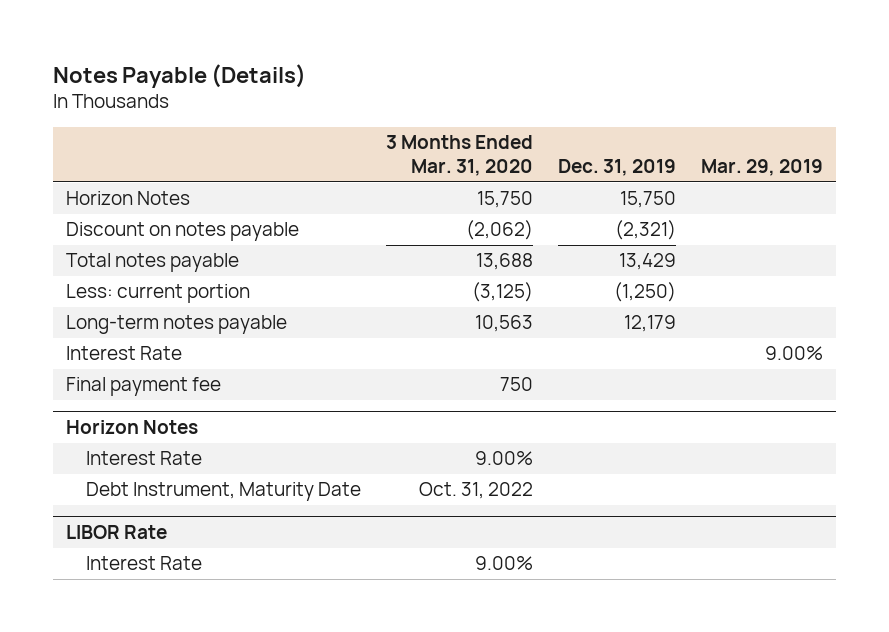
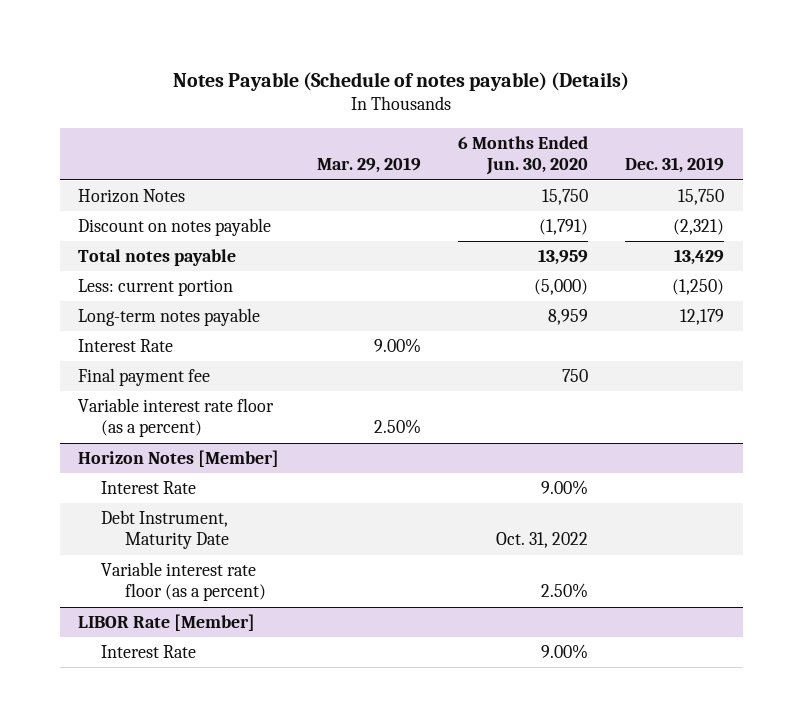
- Notes Payable (Details)
+ Notes Payable (Schedule of notes payable) (Details)
- | 3 Months Ended Mar. 31, 2020 | Dec. 31, 2019 | Mar. 29, 2019
+ | Mar. 29, 2019 | 6 Months Ended Jun. 30, 2020 | Dec. 31, 2019
- Horizon Notes
+ Variable interest rate floor (as a percent) | 2.50% | |
+ Horizon Notes [Member]
- LIBOR Rate
+ Variable interest rate floor (as a percent) | | 2.50% |
+ LIBOR Rate [Member]

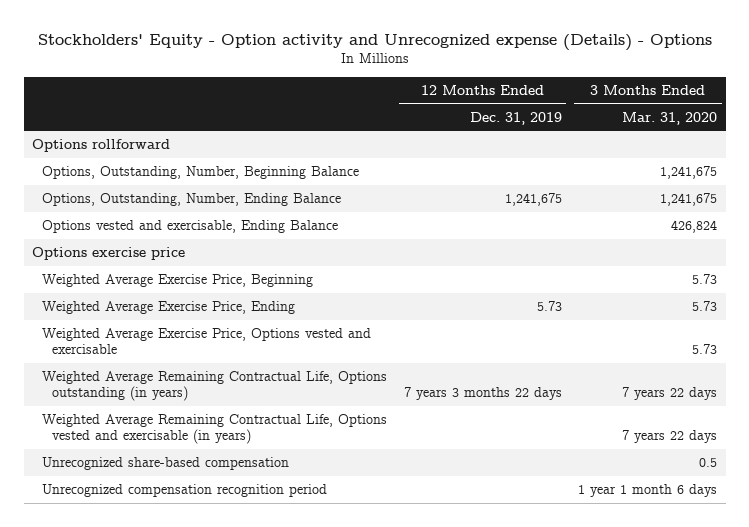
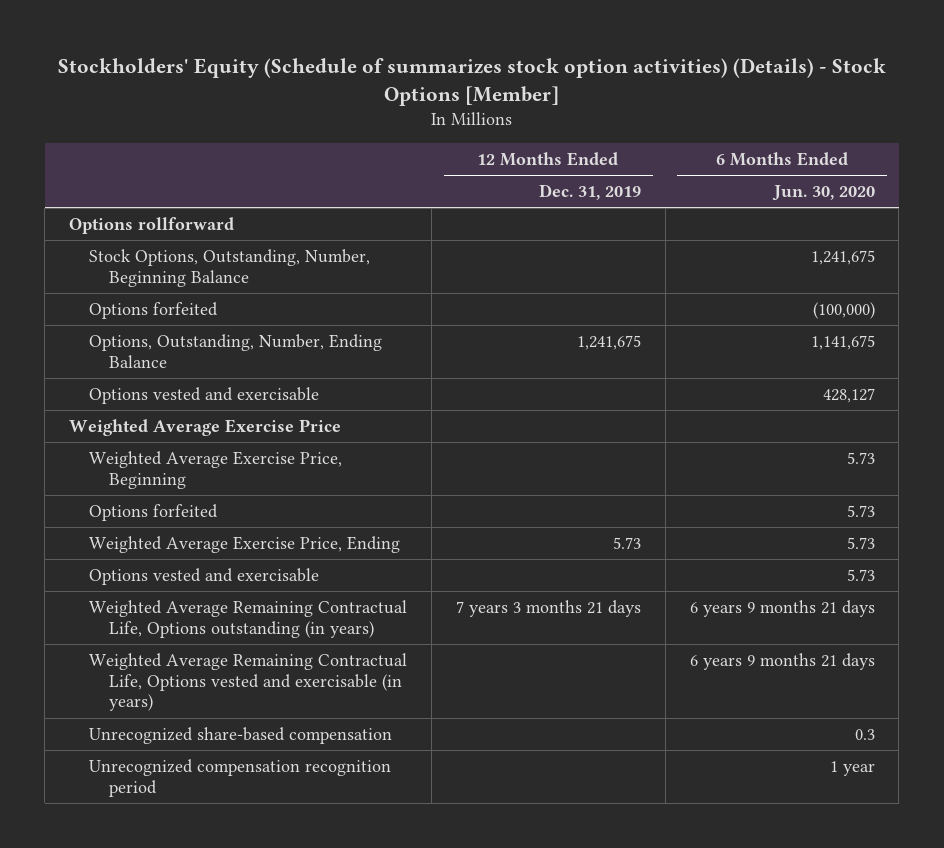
- Stockholders' Equity - Option activity and Unrecognized expense (Details) - Options
+ Stockholders' Equity (Schedule of summarizes stock option activities) (Details) - Stock Options [Member]
- | 12 Months Ended Dec. 31, 2019 | 3 Months Ended Mar. 31, 2020
+ | 12 Months Ended Dec. 31, 2019 | 6 Months Ended Jun. 30, 2020
- Options, Outstanding, Number, Beginning Balance | | 1,241,675
+ Stock Options, Outstanding, Number, Beginning Balance | | 1,241,675
+ Options forfeited | | (100,000)
- Options vested and exercisable, Ending Balance | | 426,824
- Options exercise price
+ Options vested and exercisable | | 428,127
+ Weighted Average Exercise Price
+ Options forfeited | | 5.73
- Weighted Average Exercise Price, Options vested and exercisable | | 5.73
- Weighted Average Remaining Contractual Life, Options outstanding (in years) | 7 years 3 months 22 days | 7 years 22 days
+ Options vested and exercisable | | 5.73
+ Weighted Average Remaining Contractual Life, Options outstanding (in years) | 7 years 3 months 21 days | 6 years 9 months 21 days

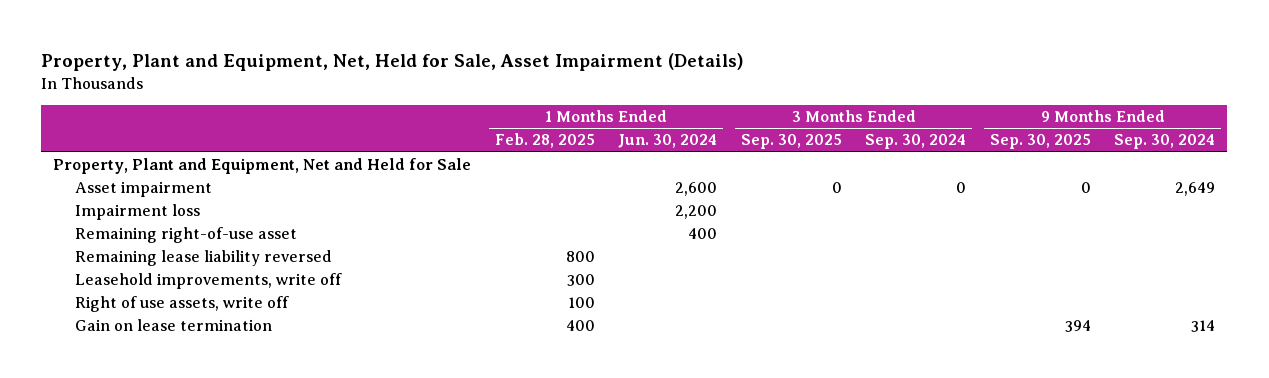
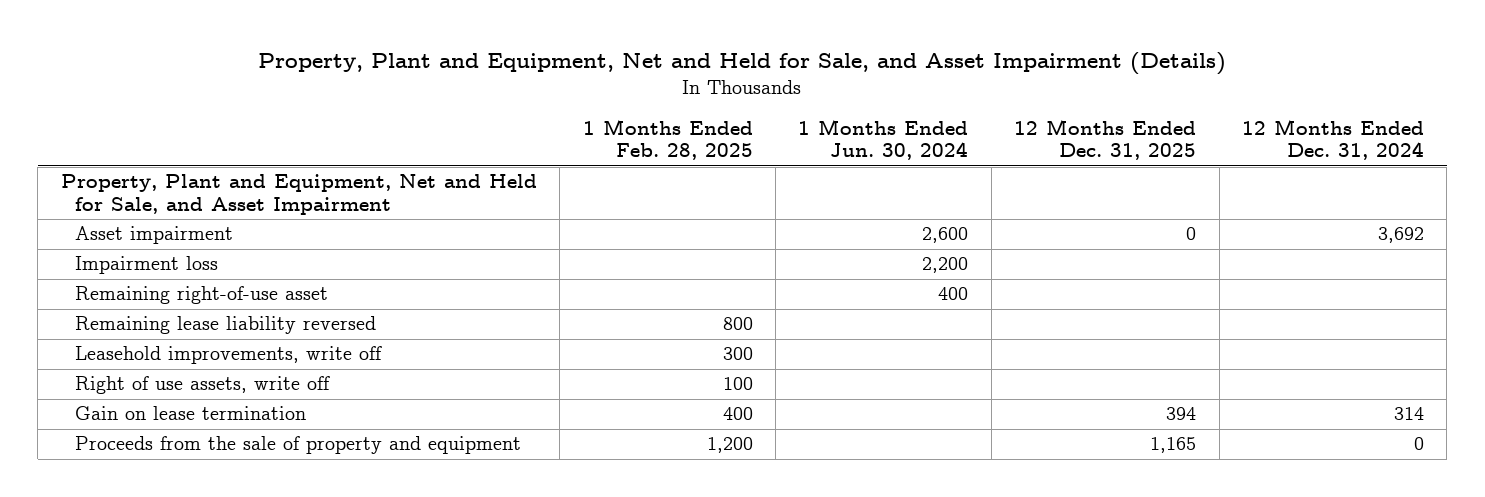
- Property, Plant and Equipment, Net, Held for Sale, Asset Impairment (Details)
+ Property, Plant and Equipment, Net and Held for Sale, and Asset Impairment (Details)
- | 1 Months Ended Feb. 28, 2025 | 1 Months Ended Jun. 30, 2024 | 3 Months Ended Sep. 30, 2025 | 3 Months Ended Sep. 30, 2024 | 9 Months Ended Sep. 30, 2025 | 9 Months Ended Sep. 30, 2024
+ | 1 Months Ended Feb. 28, 2025 | 1 Months Ended Jun. 30, 2024 | 12 Months Ended Dec. 31, 2025 | 12 Months Ended Dec. 31, 2024
- Property, Plant and Equipment, Net and Held for Sale
+ Property, Plant and Equipment, Net and Held for Sale, and Asset Impairment
+ Proceeds from the sale of property and equipment | 1,200 | | 1,165 | 0

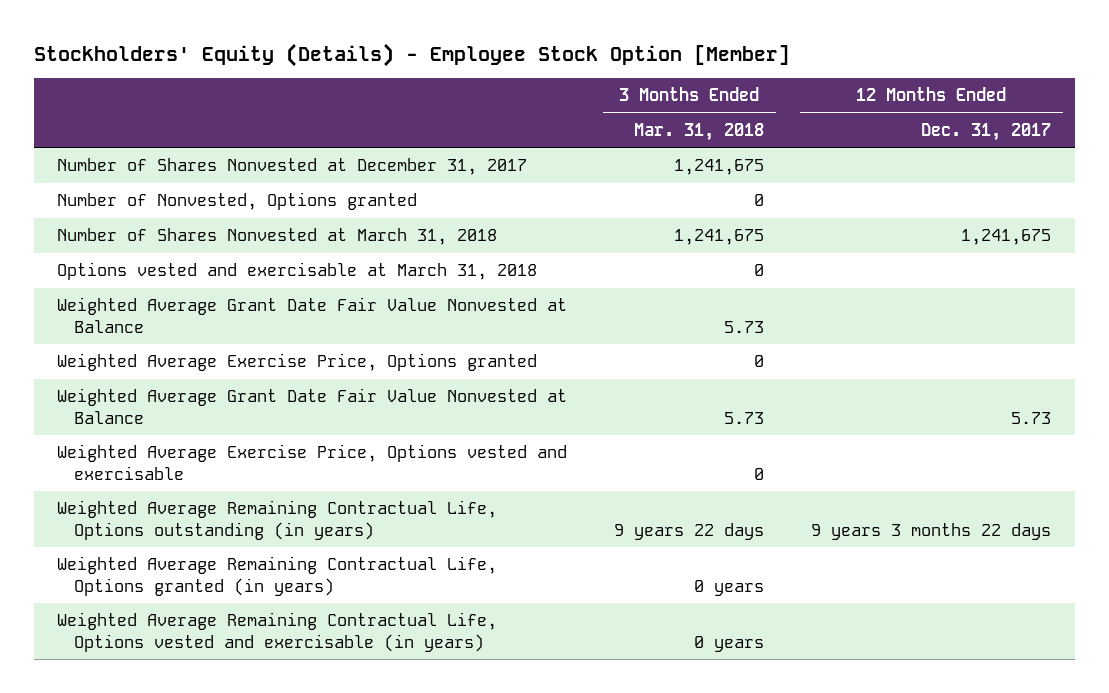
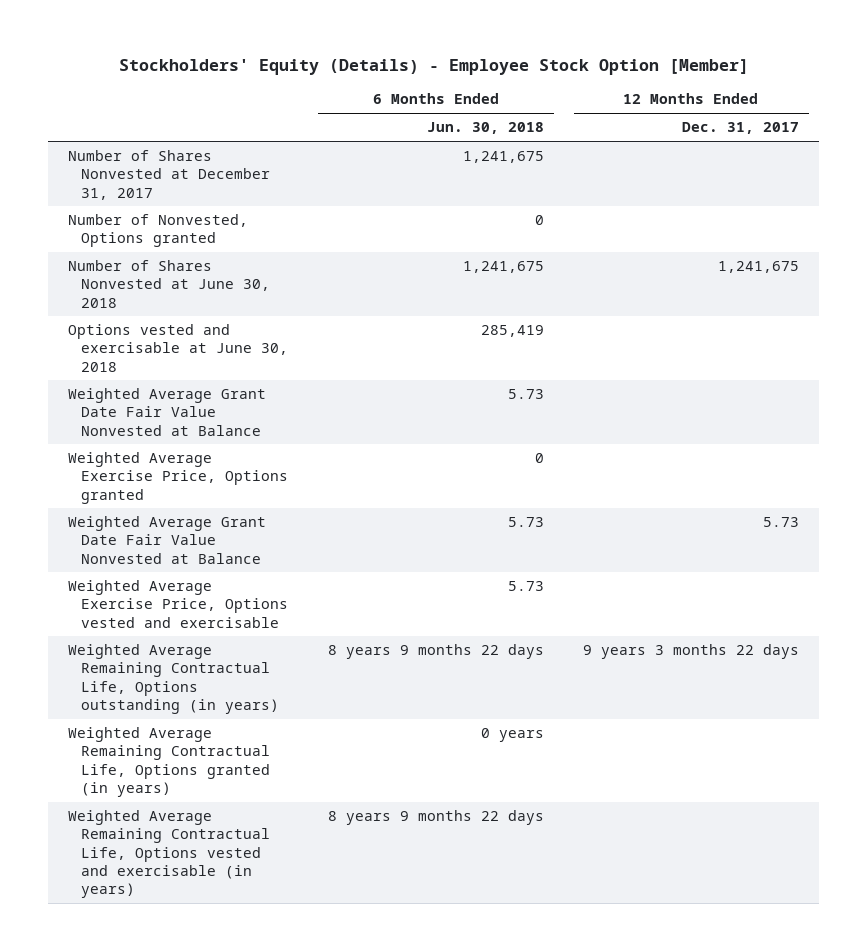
- | 3 Months Ended Mar. 31, 2018 | 12 Months Ended Dec. 31, 2017
+ | 6 Months Ended Jun. 30, 2018 | 12 Months Ended Dec. 31, 2017
- Number of Shares Nonvested at March 31, 2018 | 1,241,675 | 1,241,675
- Options vested and exercisable at March 31, 2018 | 0 |
+ Number of Shares Nonvested at June 30, 2018 | 1,241,675 | 1,241,675
+ Options vested and exercisable at June 30, 2018 | 285,419 |

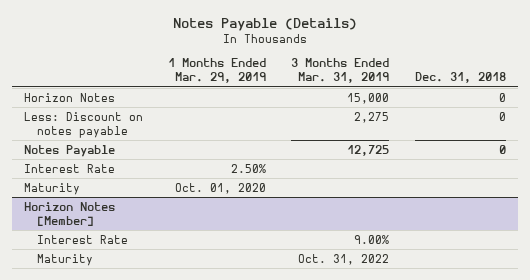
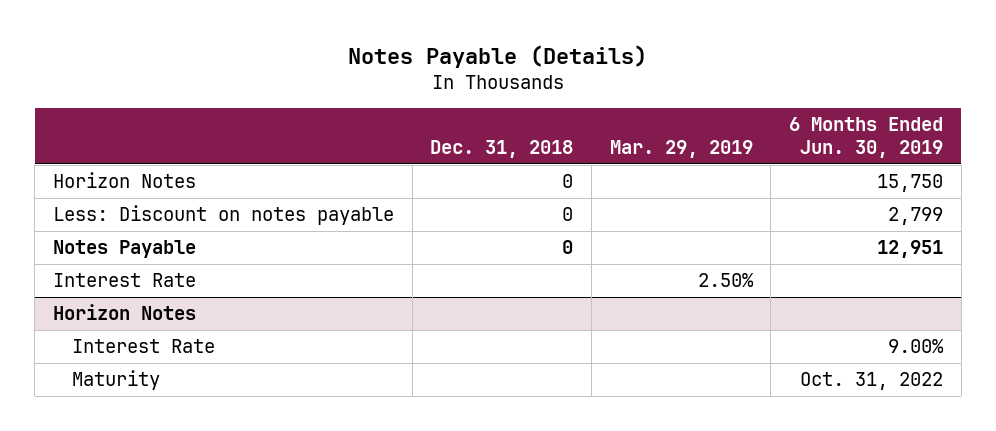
- | 1 Months Ended Mar. 29, 2019 | 3 Months Ended Mar. 31, 2019 | Dec. 31, 2018
+ | Dec. 31, 2018 | Mar. 29, 2019 | 6 Months Ended Jun. 30, 2019
- Maturity | Oct. 01, 2020 | |
- Horizon Notes [Member]
+ Horizon Notes

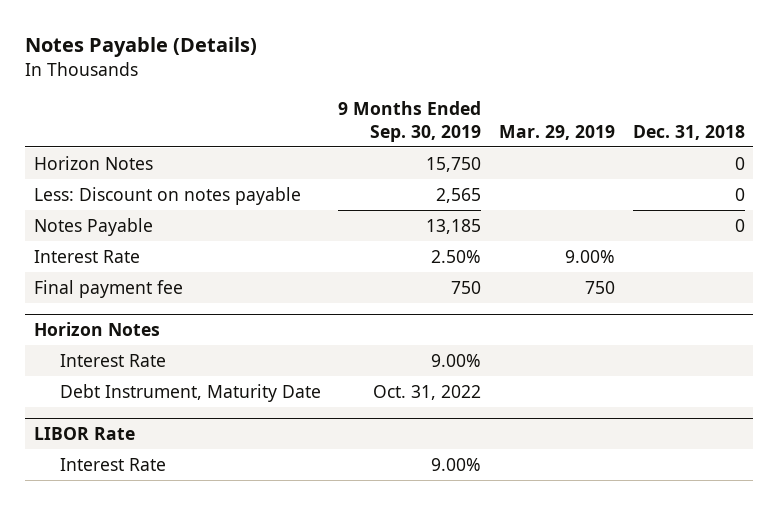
- | Dec. 31, 2018 | Mar. 29, 2019 | 6 Months Ended Jun. 30, 2019
+ | 9 Months Ended Sep. 30, 2019 | Mar. 29, 2019 | Dec. 31, 2018
- Interest Rate | | 2.50% |
+ Interest Rate | 2.50% | 9.00% |
+ Final payment fee | 750 | 750 |
@ Horizon Notes
- Maturity | | | Oct. 31, 2022
+ Debt Instrument, Maturity Date | Oct. 31, 2022 | |
+ LIBOR Rate
+ Interest Rate | 9.00% | |

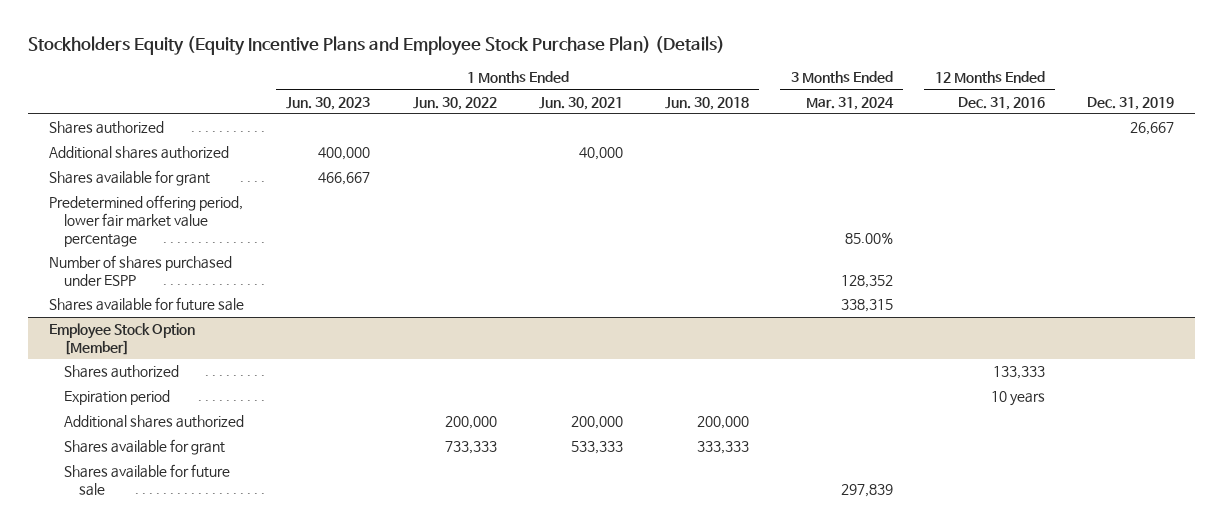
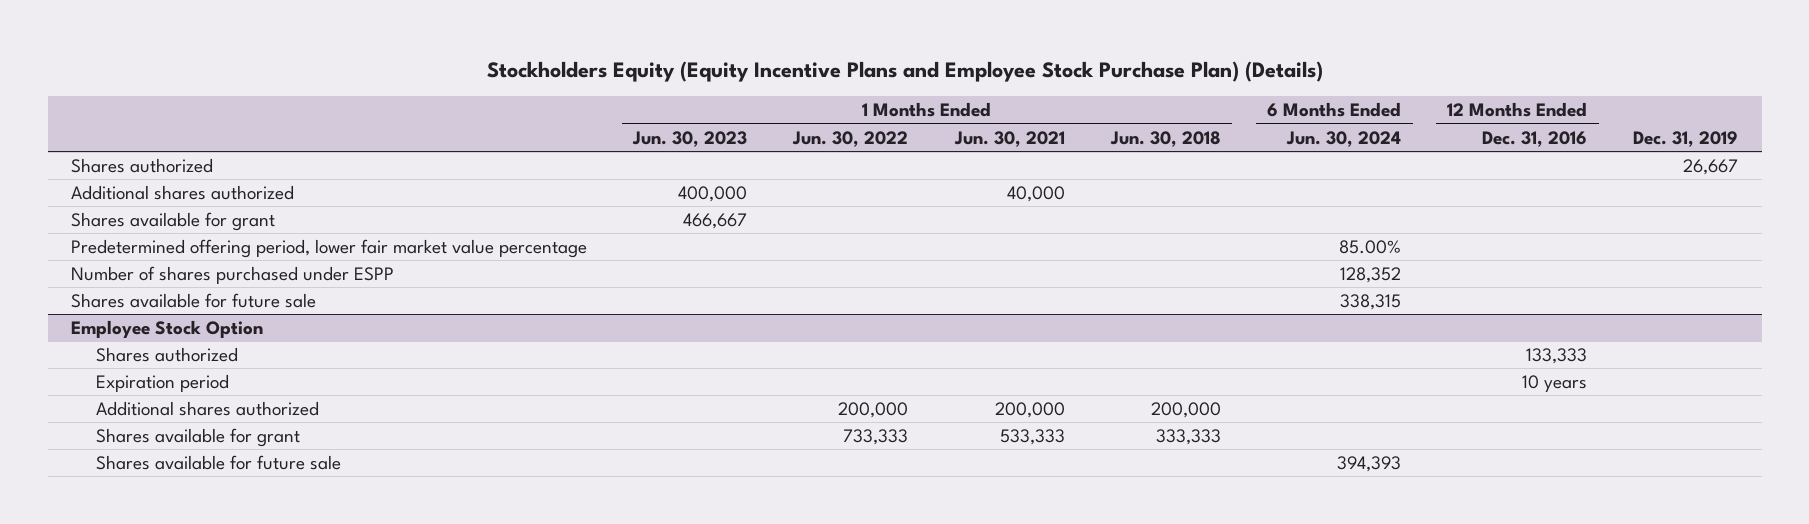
- | 1 Months Ended Jun. 30, 2023 | 1 Months Ended Jun. 30, 2022 | 1 Months Ended Jun. 30, 2021 | 1 Months Ended Jun. 30, 2018 | 3 Months Ended Mar. 31, 2024 | 12 Months Ended Dec. 31, 2016 | Dec. 31, 2019
+ | 1 Months Ended Jun. 30, 2023 | 1 Months Ended Jun. 30, 2022 | 1 Months Ended Jun. 30, 2021 | 1 Months Ended Jun. 30, 2018 | 6 Months Ended Jun. 30, 2024 | 12 Months Ended Dec. 31, 2016 | Dec. 31, 2019
- Employee Stock Option [Member]
+ Employee Stock Option

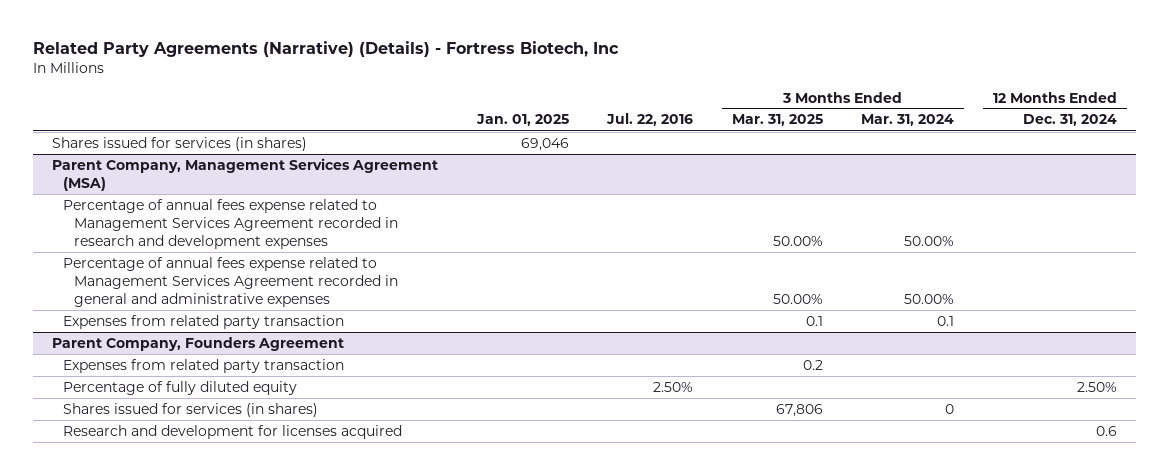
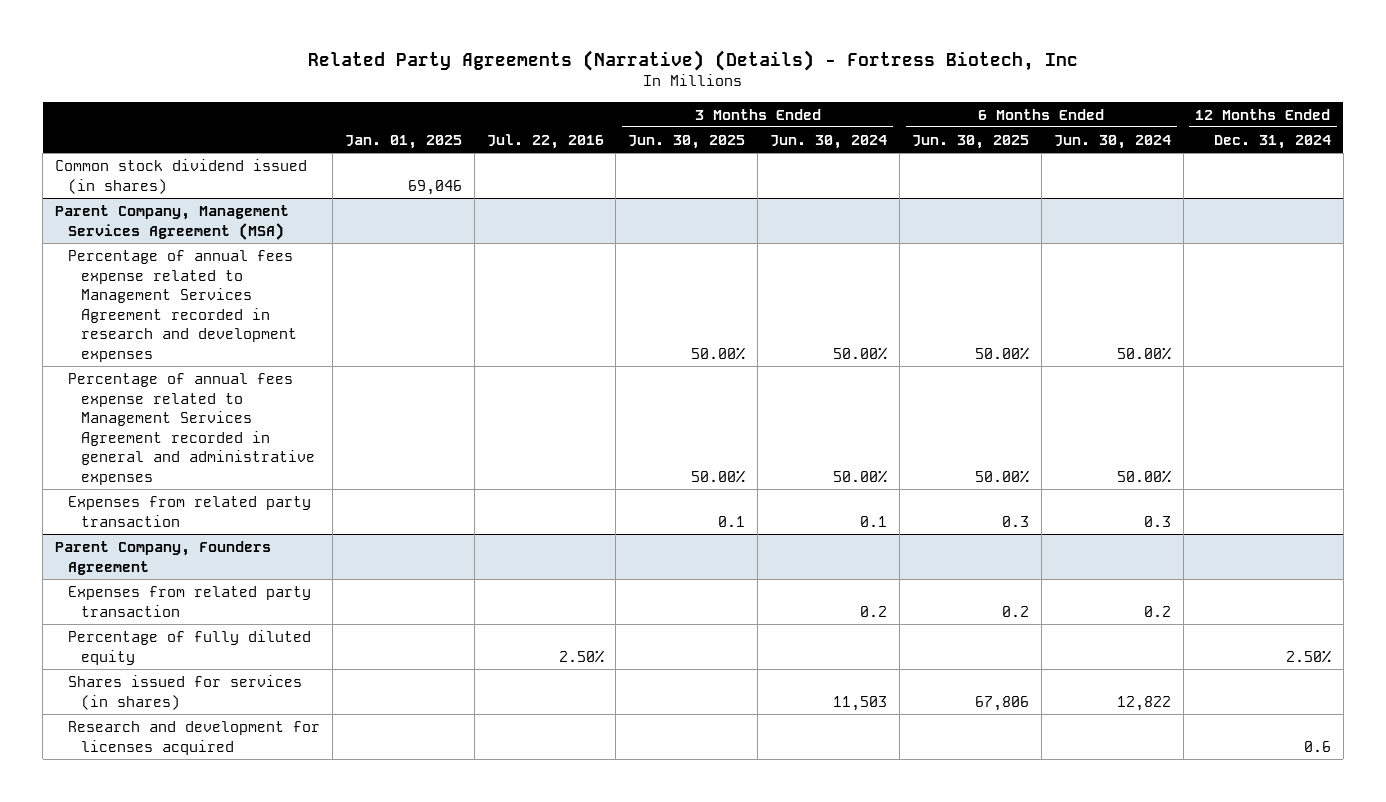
- | Jan. 01, 2025 | Jul. 22, 2016 | 3 Months Ended Mar. 31, 2025 | 3 Months Ended Mar. 31, 2024 | 12 Months Ended Dec. 31, 2024
+ | Jan. 01, 2025 | Jul. 22, 2016 | 3 Months Ended Jun. 30, 2025 | 3 Months Ended Jun. 30, 2024 | 6 Months Ended Jun. 30, 2025 | 6 Months Ended Jun. 30, 2024 | 12 Months Ended Dec. 31, 2024
- Shares issued for services (in shares) | 69,046 | | | |
+ Common stock dividend issued (in shares) | 69,046 | | | | | |

